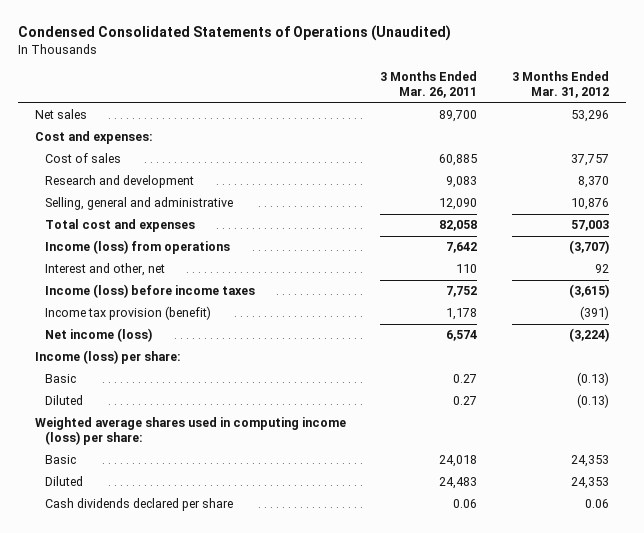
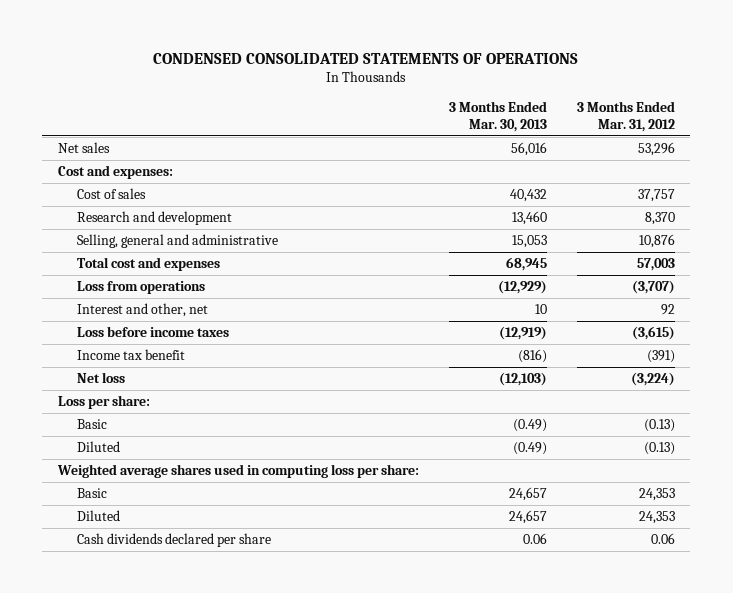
- Condensed Consolidated Statements of Operations (Unaudited)
+ CONDENSED CONSOLIDATED STATEMENTS OF OPERATIONS
- | 3 Months Ended Mar. 26, 2011 | 3 Months Ended Mar. 31, 2012
+ | 3 Months Ended Mar. 30, 2013 | 3 Months Ended Mar. 31, 2012
- Income (loss) from operations | 7,642 | (3,707)
+ Loss from operations | (12,929) | (3,707)
- Income (loss) before income taxes | 7,752 | (3,615)
- Income tax provision (benefit) | 1,178 | (391)
- Net income (loss) | 6,574 | (3,224)
- Income (loss) per share:
+ Loss before income taxes | (12,919) | (3,615)
+ Income tax benefit | (816) | (391)
+ Net loss | (12,103) | (3,224)
+ Loss per share:
- Weighted average shares used in computing income (loss) per share:
+ Weighted average shares used in computing loss per share:

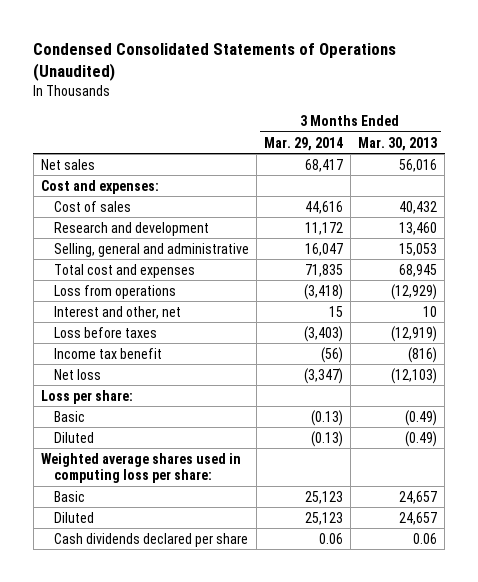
- CONDENSED CONSOLIDATED STATEMENTS OF OPERATIONS
+ Condensed Consolidated Statements of Operations (Unaudited)
- | 3 Months Ended Mar. 30, 2013 | 3 Months Ended Mar. 31, 2012
+ | 3 Months Ended Mar. 29, 2014 | 3 Months Ended Mar. 30, 2013
- Loss before income taxes | (12,919) | (3,615)
+ Loss before taxes | (3,403) | (12,919)

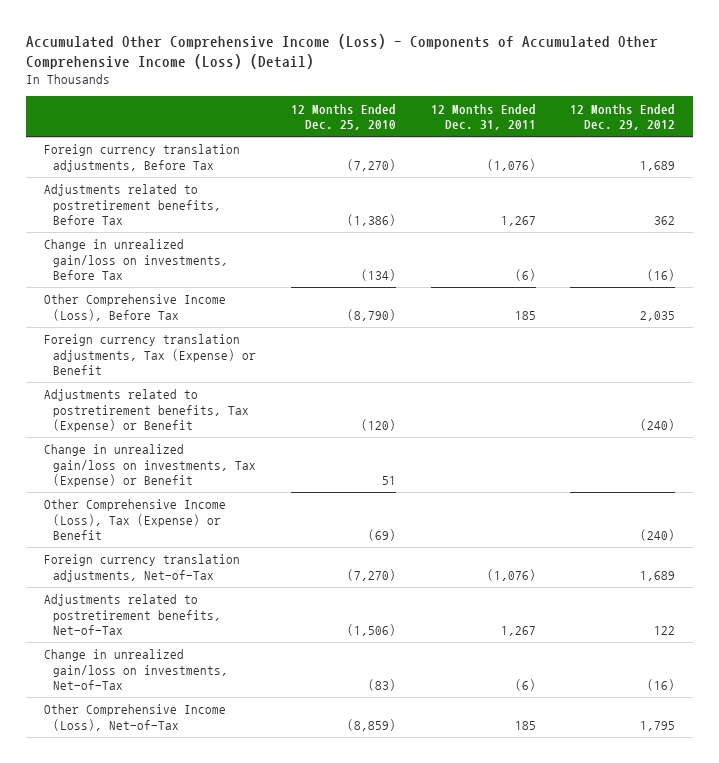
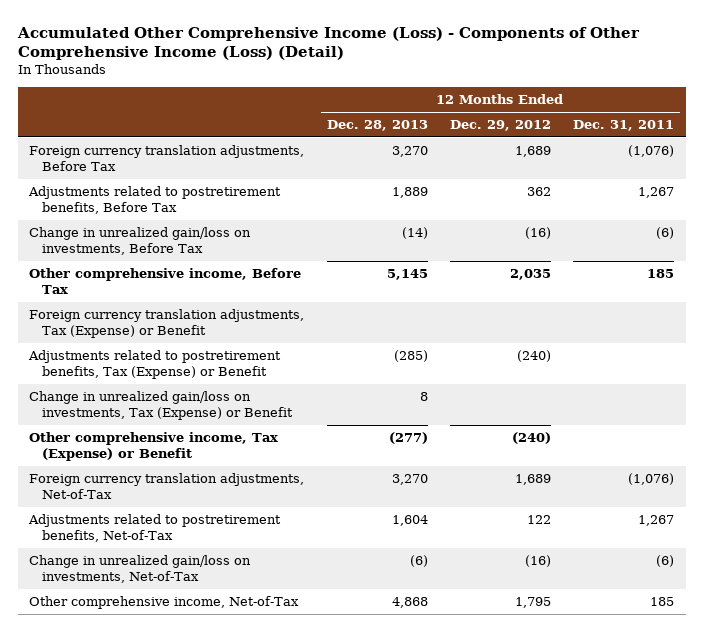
- Accumulated Other Comprehensive Income (Loss) - Components of Accumulated Other Comprehensive Income (Loss) (Detail)
+ Accumulated Other Comprehensive Income (Loss) - Components of Other Comprehensive Income (Loss) (Detail)
- | 12 Months Ended Dec. 25, 2010 | 12 Months Ended Dec. 31, 2011 | 12 Months Ended Dec. 29, 2012
+ | 12 Months Ended Dec. 28, 2013 | 12 Months Ended Dec. 29, 2012 | 12 Months Ended Dec. 31, 2011
- Other Comprehensive Income (Loss), Before Tax | (8,790) | 185 | 2,035
+ Other comprehensive income, Before Tax | 5,145 | 2,035 | 185
- Other Comprehensive Income (Loss), Tax (Expense) or Benefit | (69) | | (240)
+ Other comprehensive income, Tax (Expense) or Benefit | (277) | (240) |
- Other Comprehensive Income (Loss), Net-of-Tax | (8,859) | 185 | 1,795
+ Other comprehensive income, Net-of-Tax | 4,868 | 1,795 | 185

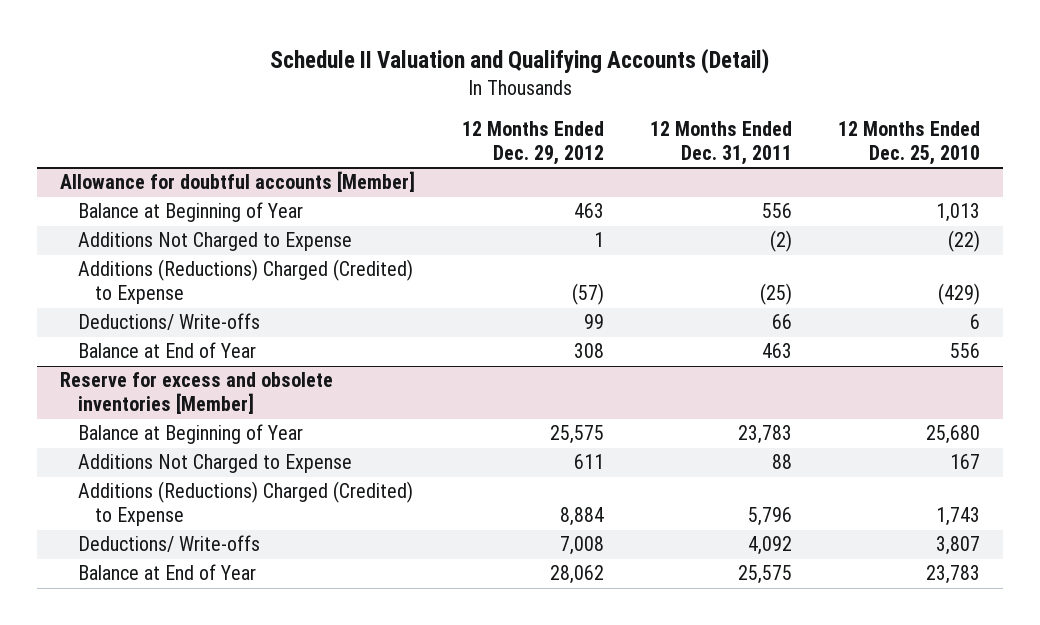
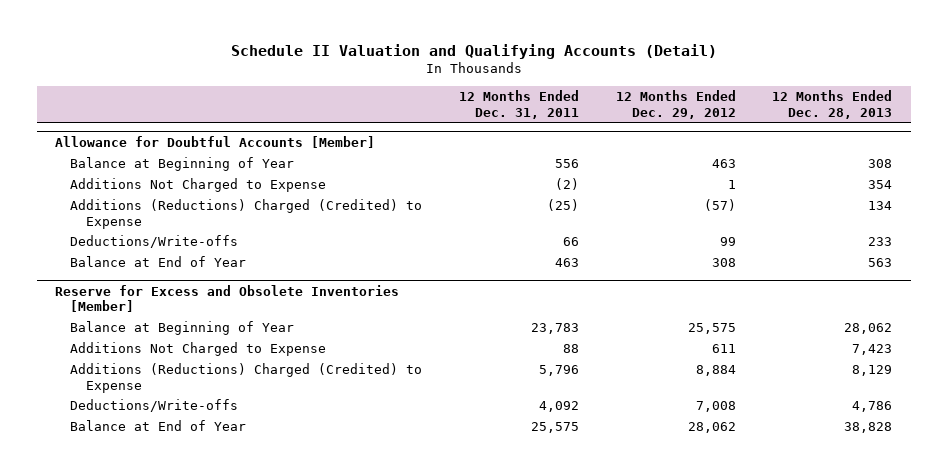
- | 12 Months Ended Dec. 29, 2012 | 12 Months Ended Dec. 31, 2011 | 12 Months Ended Dec. 25, 2010
+ | 12 Months Ended Dec. 31, 2011 | 12 Months Ended Dec. 29, 2012 | 12 Months Ended Dec. 28, 2013
- Allowance for doubtful accounts [Member]
+ Allowance for Doubtful Accounts [Member]
- Deductions/ Write-offs | 99 | 66 | 6
+ Deductions/Write-offs | 66 | 99 | 233
- Reserve for excess and obsolete inventories [Member]
+ Reserve for Excess and Obsolete Inventories [Member]
- Deductions/ Write-offs | 7,008 | 4,092 | 3,807
+ Deductions/Write-offs | 4,092 | 7,008 | 4,786

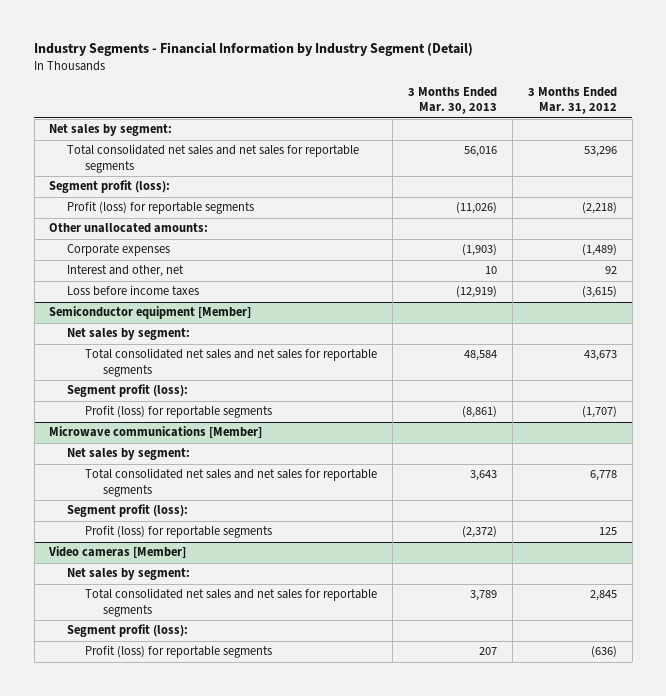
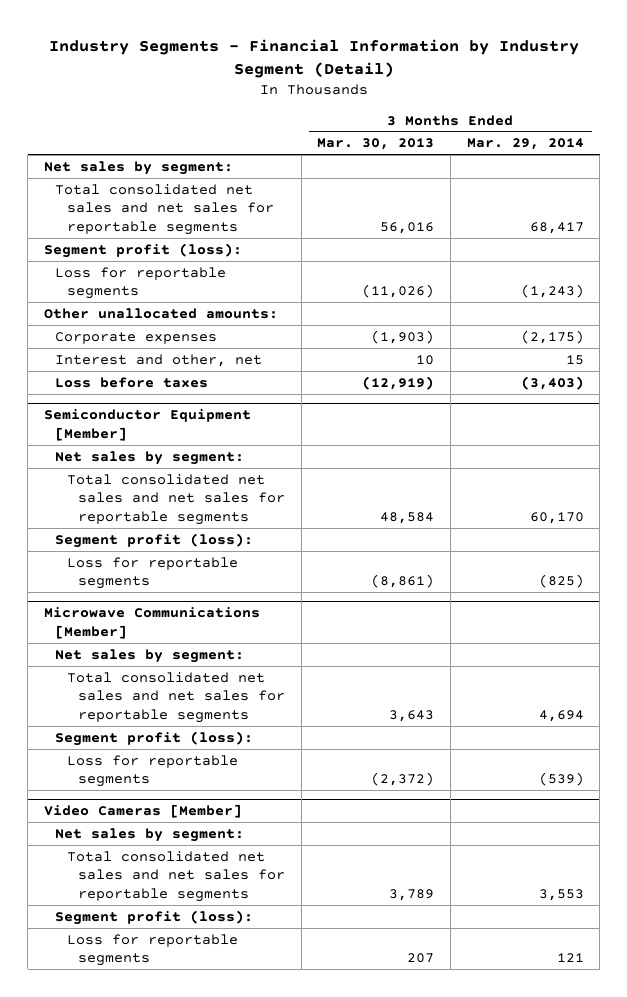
- | 3 Months Ended Mar. 30, 2013 | 3 Months Ended Mar. 31, 2012
+ | 3 Months Ended Mar. 30, 2013 | 3 Months Ended Mar. 29, 2014
- Profit (loss) for reportable segments | (11,026) | (2,218)
+ Loss for reportable segments | (11,026) | (1,243)
- Loss before income taxes | (12,919) | (3,615)
- Semiconductor equipment [Member]
+ Loss before taxes | (12,919) | (3,403)
+ Semiconductor Equipment [Member]
- Profit (loss) for reportable segments | (8,861) | (1,707)
- Microwave communications [Member]
+ Loss for reportable segments | (8,861) | (825)
+ Microwave Communications [Member]
- Profit (loss) for reportable segments | (2,372) | 125
- Video cameras [Member]
+ Loss for reportable segments | (2,372) | (539)
+ Video Cameras [Member]
- Profit (loss) for reportable segments | 207 | (636)
+ Loss for reportable segments | 207 | 121

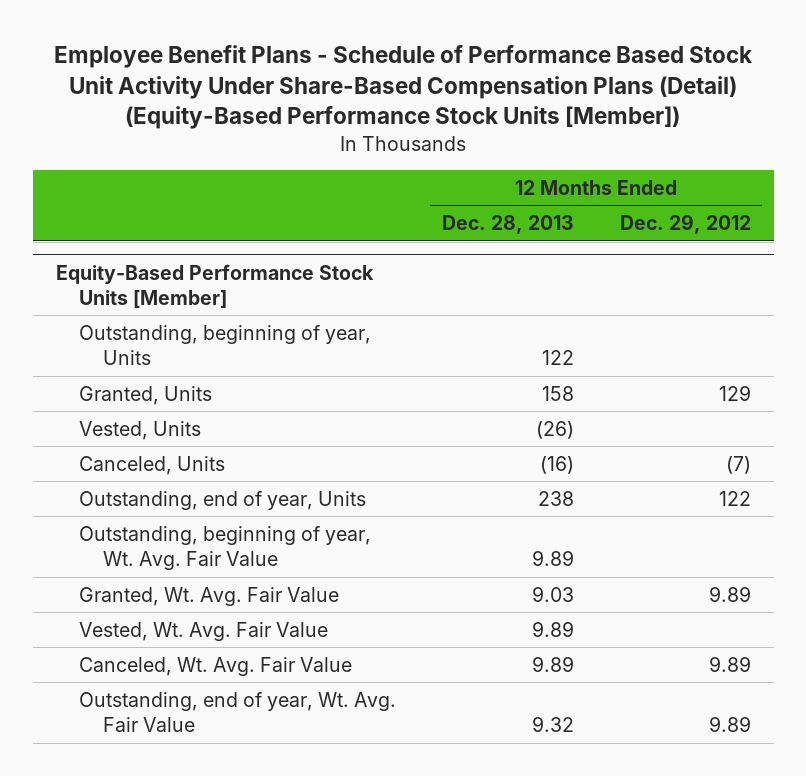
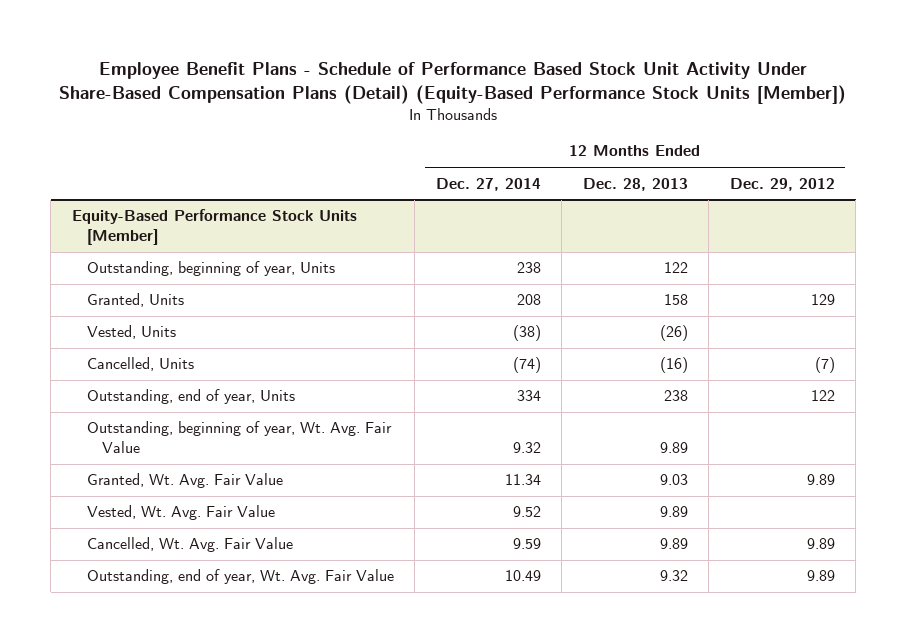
- | 12 Months Ended Dec. 28, 2013 | 12 Months Ended Dec. 29, 2012
+ | 12 Months Ended Dec. 27, 2014 | 12 Months Ended Dec. 28, 2013 | 12 Months Ended Dec. 29, 2012
@ Equity-Based Performance Stock Units [Member]
- Canceled, Units | (16) | (7)
+ Cancelled, Units | (74) | (16) | (7)
- Canceled, Wt. Avg. Fair Value | 9.89 | 9.89
+ Cancelled, Wt. Avg. Fair Value | 9.59 | 9.89 | 9.89

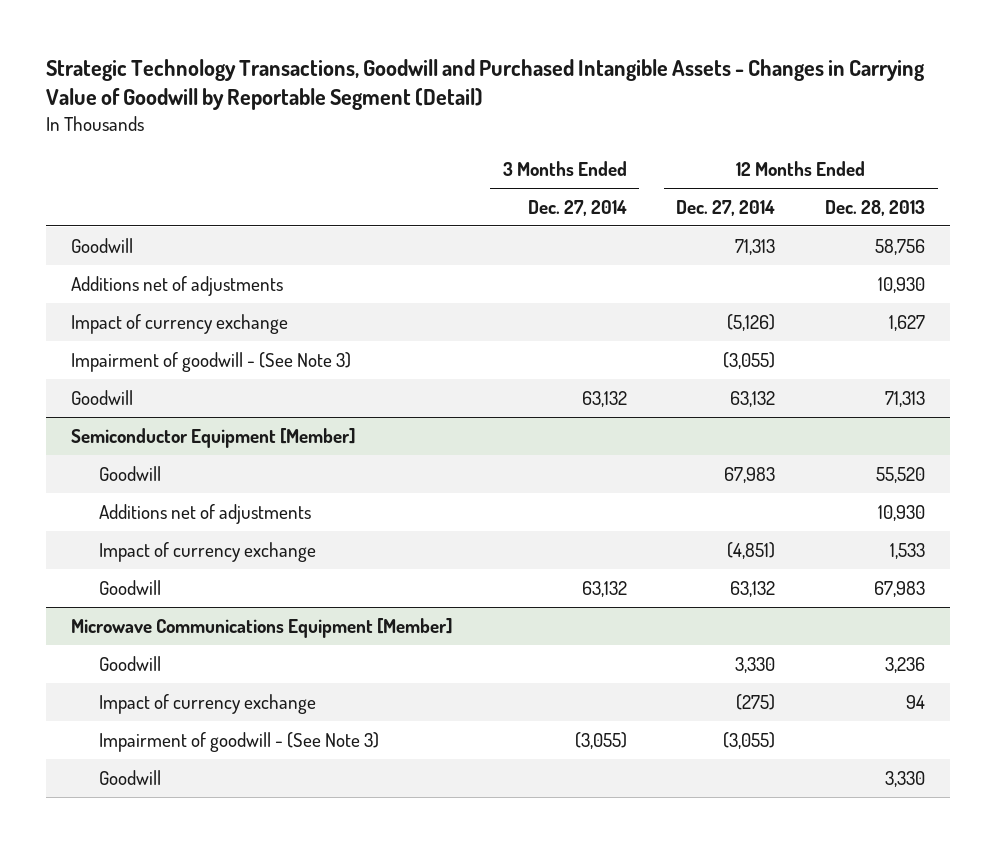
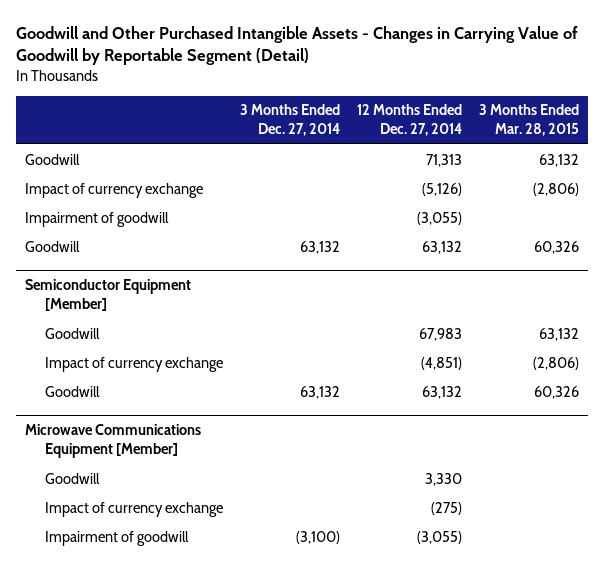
- Strategic Technology Transactions, Goodwill and Purchased Intangible Assets - Changes in Carrying Value of Goodwill by Reportable Segment (Detail)
+ Goodwill and Other Purchased Intangible Assets - Changes in Carrying Value of Goodwill by Reportable Segment (Detail)
- | 3 Months Ended Dec. 27, 2014 | 12 Months Ended Dec. 27, 2014 | 12 Months Ended Dec. 28, 2013
+ | 3 Months Ended Dec. 27, 2014 | 12 Months Ended Dec. 27, 2014 | 3 Months Ended Mar. 28, 2015
- Additions net of adjustments | | | 10,930
- Impairment of goodwill - (See Note 3) | | (3,055) |
+ Impairment of goodwill | | (3,055) |
@ Semiconductor Equipment [Member]
- Additions net of adjustments | | | 10,930
@ Microwave Communications Equipment [Member]
- Impairment of goodwill - (See Note 3) | (3,055) | (3,055) |
- Goodwill | | | 3,330
+ Impairment of goodwill | (3,100) | (3,055) |

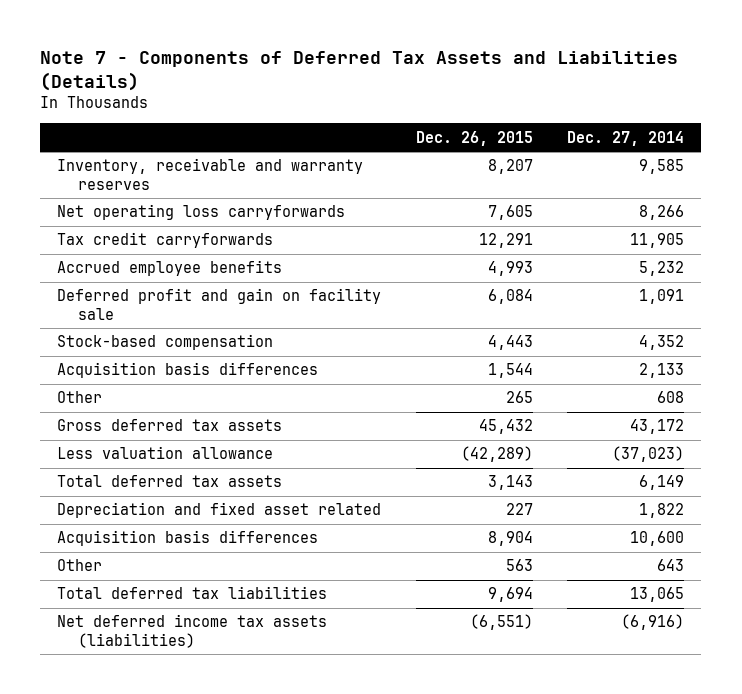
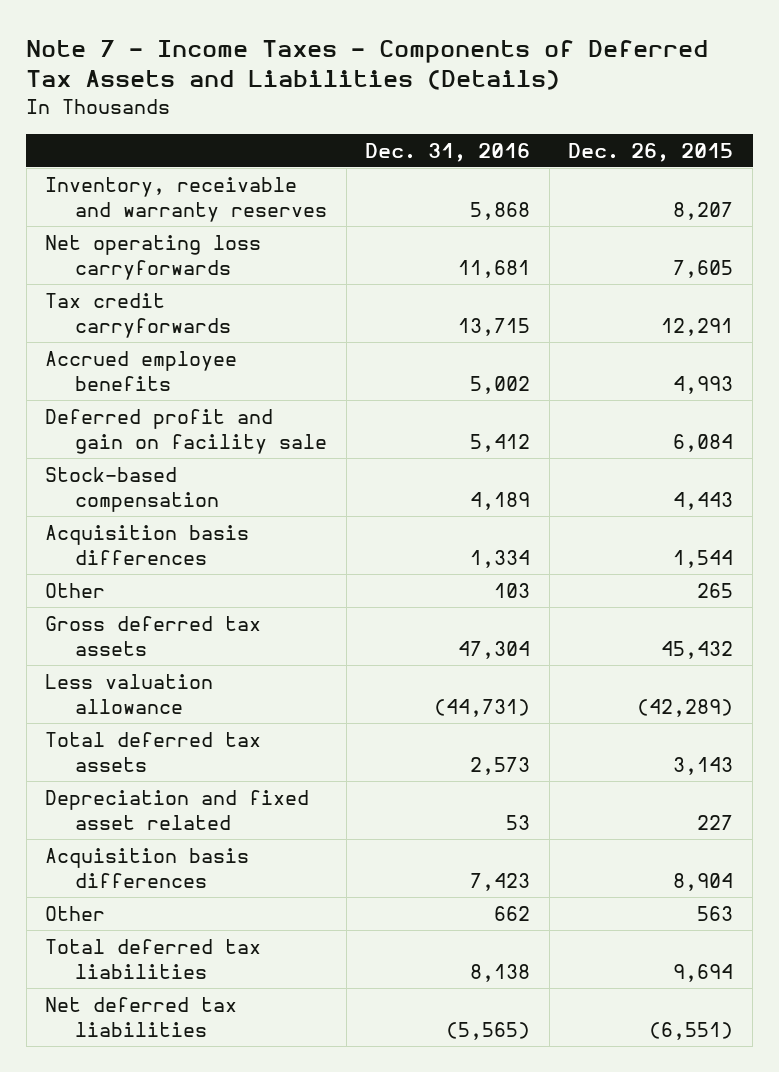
- Note 7 - Components of Deferred Tax Assets and Liabilities (Details)
+ Note 7 - Income Taxes - Components of Deferred Tax Assets and Liabilities (Details)
- | Dec. 26, 2015 | Dec. 27, 2014
+ | Dec. 31, 2016 | Dec. 26, 2015
- Net deferred income tax assets (liabilities) | (6,551) | (6,916)
+ Net deferred tax liabilities | (5,565) | (6,551)

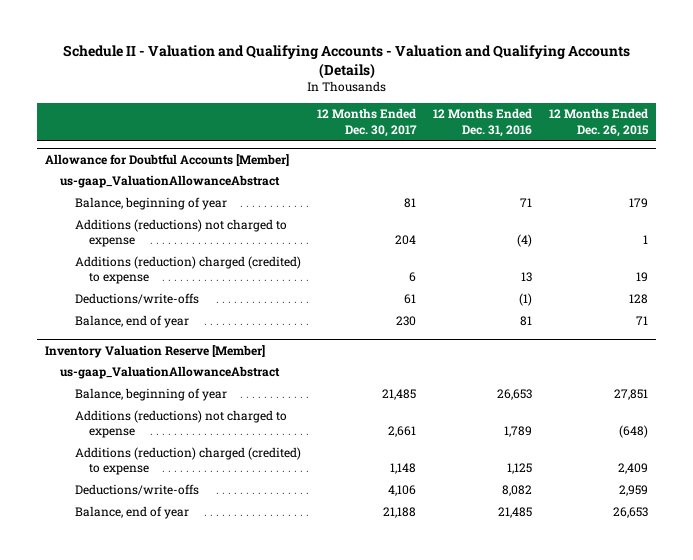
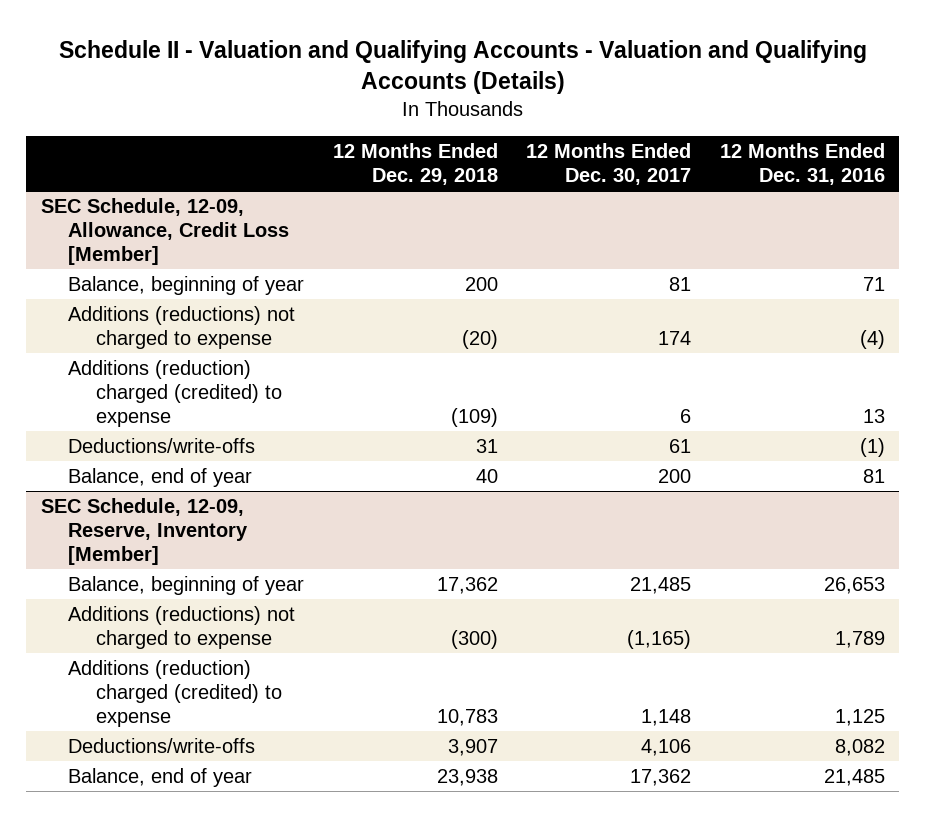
- | 12 Months Ended Dec. 30, 2017 | 12 Months Ended Dec. 31, 2016 | 12 Months Ended Dec. 26, 2015
+ | 12 Months Ended Dec. 29, 2018 | 12 Months Ended Dec. 30, 2017 | 12 Months Ended Dec. 31, 2016
- Allowance for Doubtful Accounts [Member]
- us-gaap_ValuationAllowanceAbstract
+ SEC Schedule, 12-09, Allowance, Credit Loss [Member]
- Additions (reductions) not charged to expense | 204 | (4) | 1
+ Additions (reductions) not charged to expense | (20) | 174 | (4)
- Balance, end of year | 230 | 81 | 71
- Inventory Valuation Reserve [Member]
- us-gaap_ValuationAllowanceAbstract
+ Balance, end of year | 40 | 200 | 81
+ SEC Schedule, 12-09, Reserve, Inventory [Member]
- Additions (reductions) not charged to expense | 2,661 | 1,789 | (648)
+ Additions (reductions) not charged to expense | (300) | (1,165) | 1,789
- Balance, end of year | 21,188 | 21,485 | 26,653
+ Balance, end of year | 23,938 | 17,362 | 21,485

